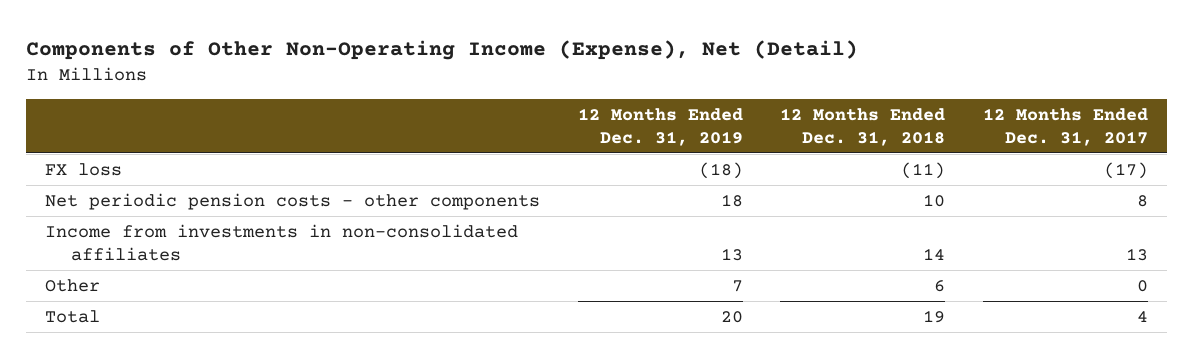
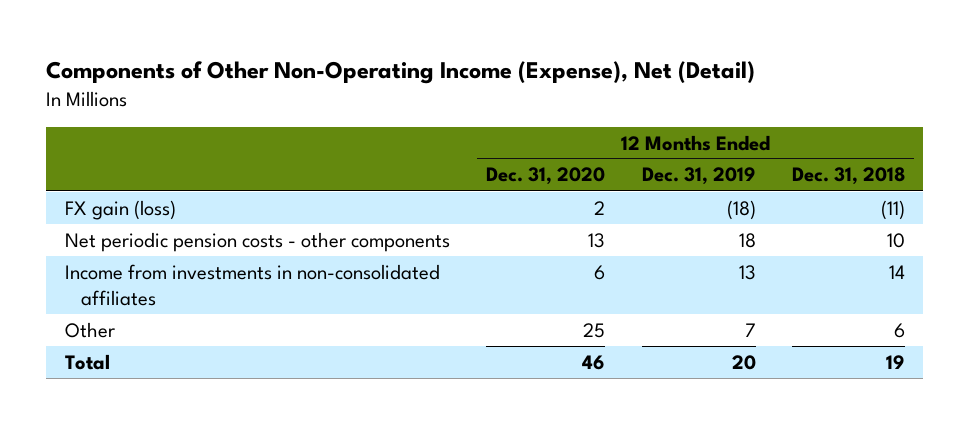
- | 12 Months Ended Dec. 31, 2019 | 12 Months Ended Dec. 31, 2018 | 12 Months Ended Dec. 31, 2017
+ | 12 Months Ended Dec. 31, 2020 | 12 Months Ended Dec. 31, 2019 | 12 Months Ended Dec. 31, 2018
- FX loss | (18) | (11) | (17)
+ FX gain (loss) | 2 | (18) | (11)

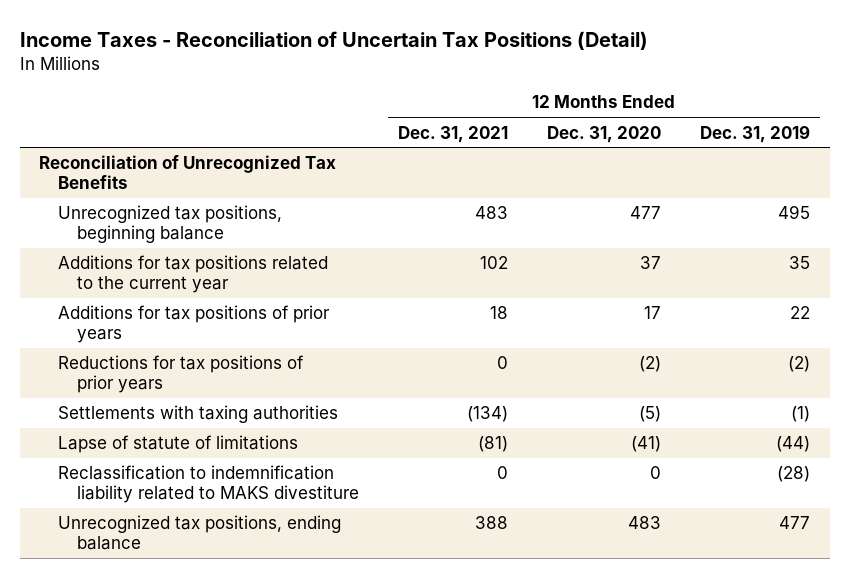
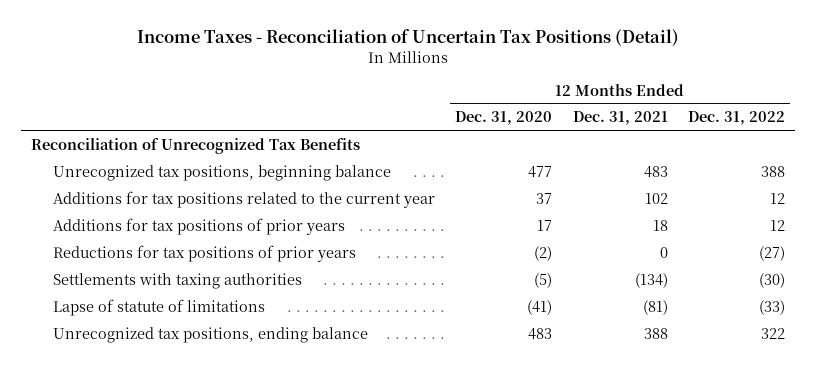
- | 12 Months Ended Dec. 31, 2021 | 12 Months Ended Dec. 31, 2020 | 12 Months Ended Dec. 31, 2019
+ | 12 Months Ended Dec. 31, 2020 | 12 Months Ended Dec. 31, 2021 | 12 Months Ended Dec. 31, 2022
- Reclassification to indemnification liability related to MAKS divestiture | 0 | 0 | (28)

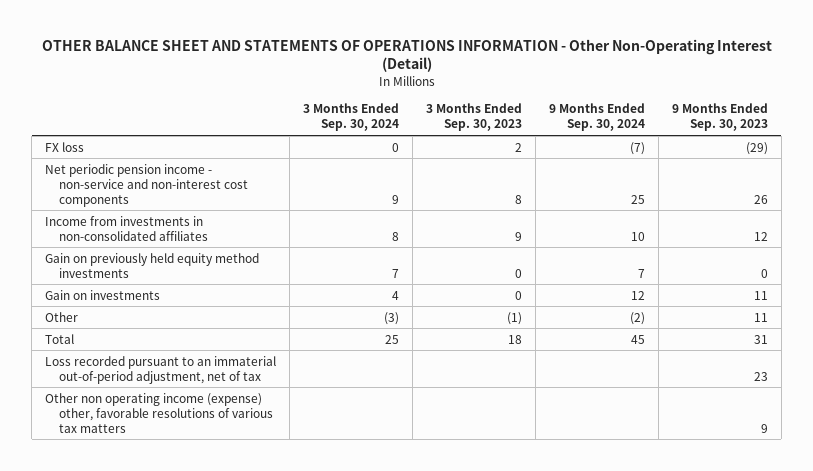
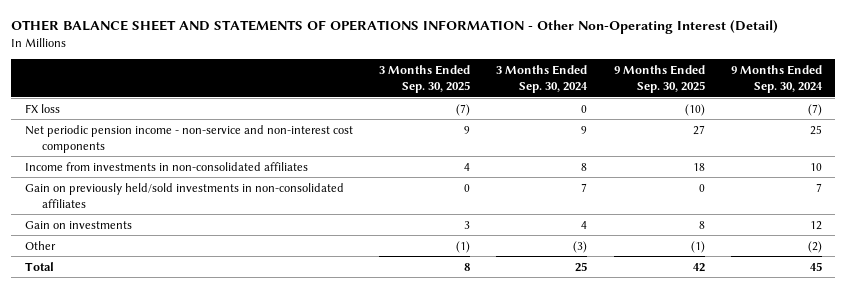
- | 3 Months Ended Sep. 30, 2024 | 3 Months Ended Sep. 30, 2023 | 9 Months Ended Sep. 30, 2024 | 9 Months Ended Sep. 30, 2023
+ | 3 Months Ended Sep. 30, 2025 | 3 Months Ended Sep. 30, 2024 | 9 Months Ended Sep. 30, 2025 | 9 Months Ended Sep. 30, 2024
- Gain on previously held equity method investments | 7 | 0 | 7 | 0
+ Gain on previously held/sold investments in non-consolidated affiliates | 0 | 7 | 0 | 7
- Loss recorded pursuant to an immaterial out-of-period adjustment, net of tax | | | | 23
- Other non operating income (expense) other, favorable resolutions of various tax matters | | | | 9

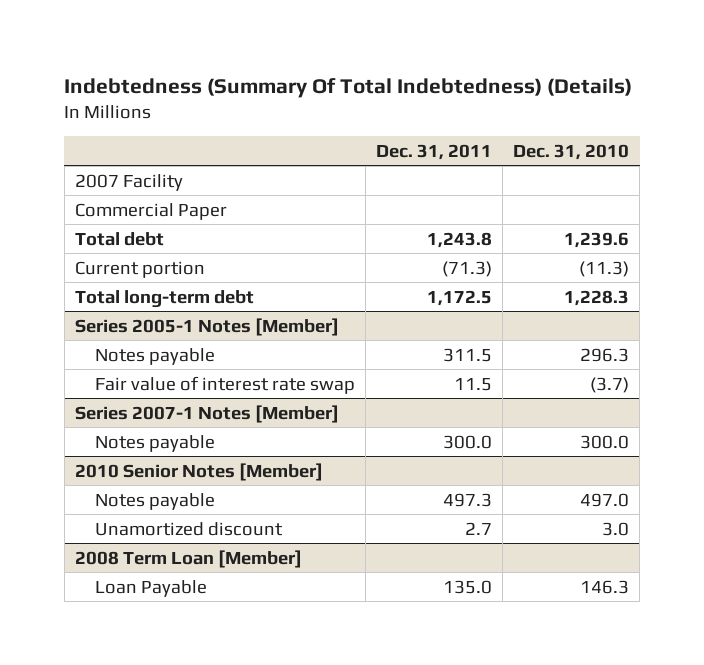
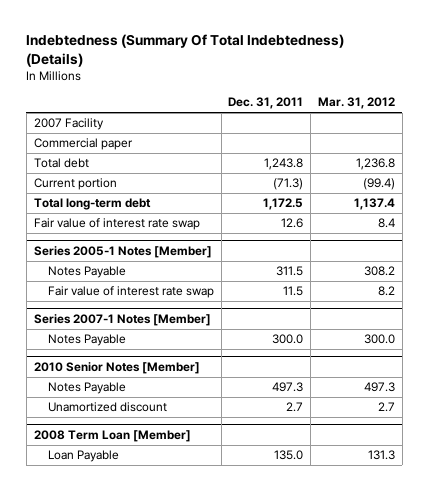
- | Dec. 31, 2011 | Dec. 31, 2010
+ | Dec. 31, 2011 | Mar. 31, 2012
- Commercial Paper
+ Commercial paper
+ Fair value of interest rate swap | 12.6 | 8.4
@ Series 2005-1 Notes [Member]
- Notes payable | 311.5 | 296.3
+ Notes Payable | 311.5 | 308.2
@ Series 2007-1 Notes [Member]
- Notes payable | 300.0 | 300.0
+ Notes Payable | 300.0 | 300.0
@ 2010 Senior Notes [Member]
- Notes payable | 497.3 | 497.0
+ Notes Payable | 497.3 | 497.3

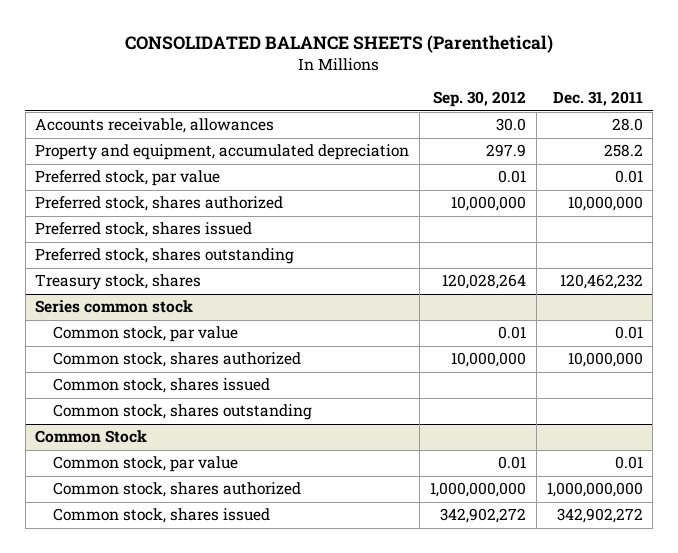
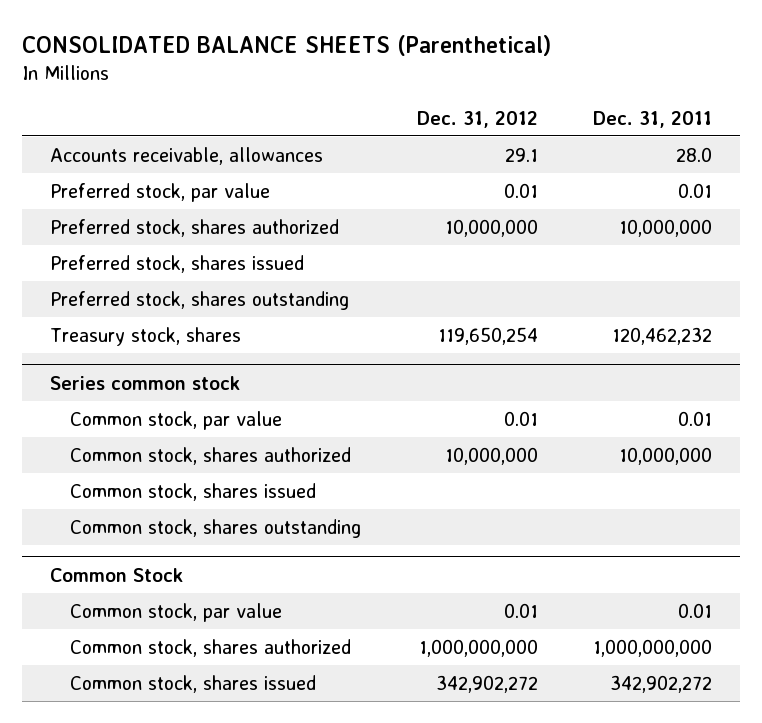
- | Sep. 30, 2012 | Dec. 31, 2011
+ | Dec. 31, 2012 | Dec. 31, 2011
- Property and equipment, accumulated depreciation | 297.9 | 258.2

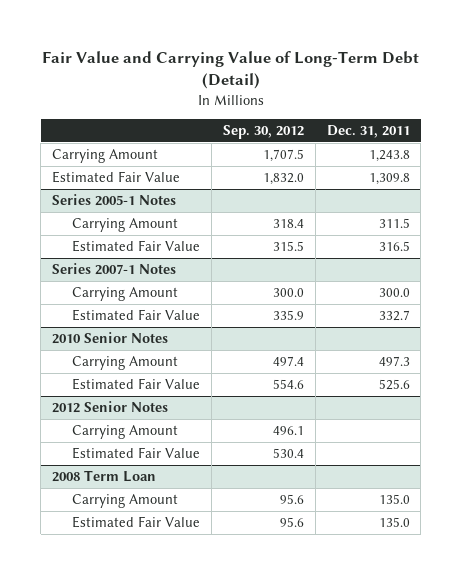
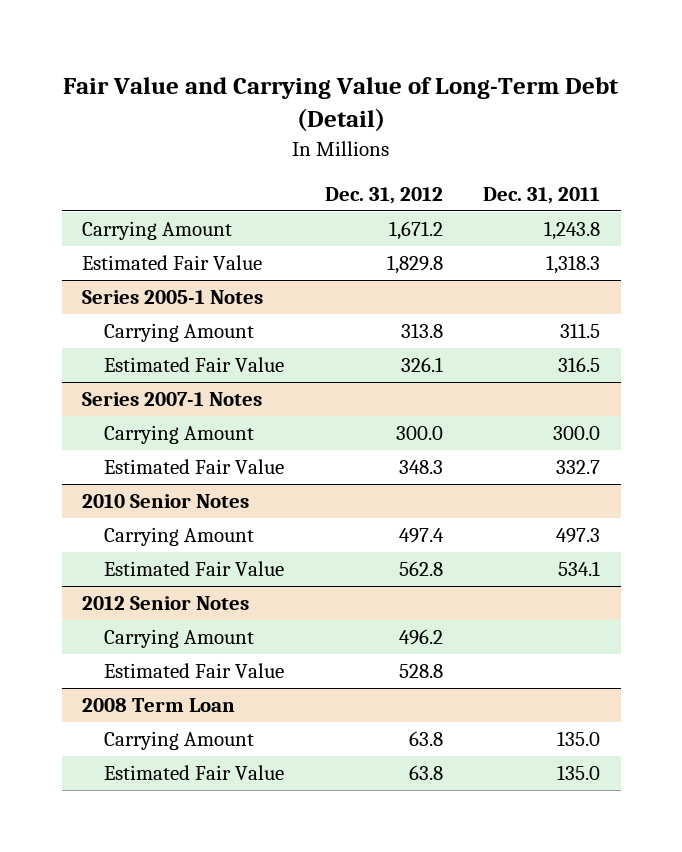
- | Sep. 30, 2012 | Dec. 31, 2011
+ | Dec. 31, 2012 | Dec. 31, 2011
- Estimated Fair Value | 1,832.0 | 1,309.8
+ Estimated Fair Value | 1,829.8 | 1,318.3
@ 2010 Senior Notes
- Estimated Fair Value | 554.6 | 525.6
+ Estimated Fair Value | 562.8 | 534.1

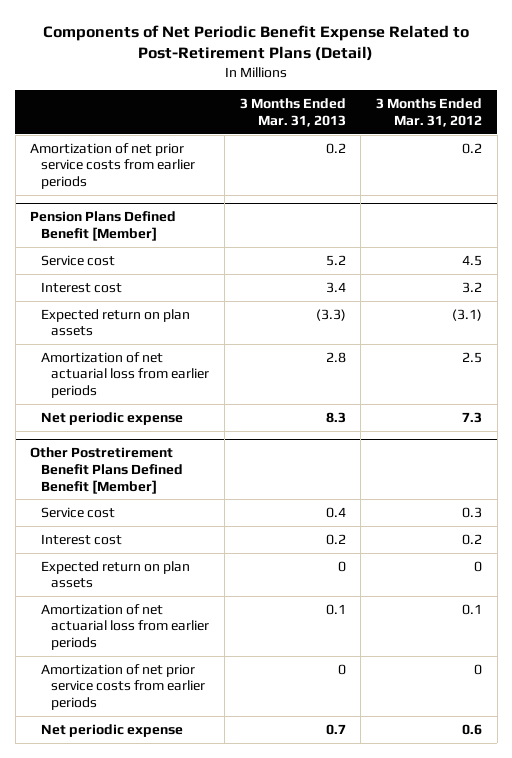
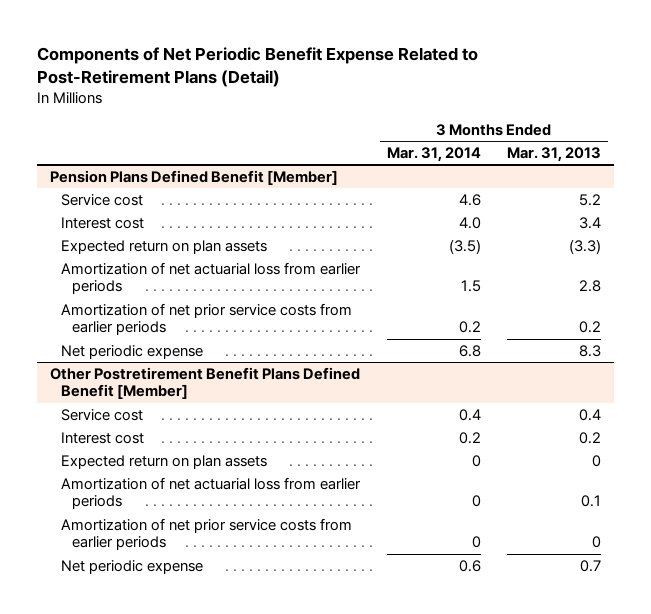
- | 3 Months Ended Mar. 31, 2013 | 3 Months Ended Mar. 31, 2012
+ | 3 Months Ended Mar. 31, 2014 | 3 Months Ended Mar. 31, 2013
- Amortization of net prior service costs from earlier periods | 0.2 | 0.2
@ Pension Plans Defined Benefit [Member]
+ Amortization of net prior service costs from earlier periods | 0.2 | 0.2

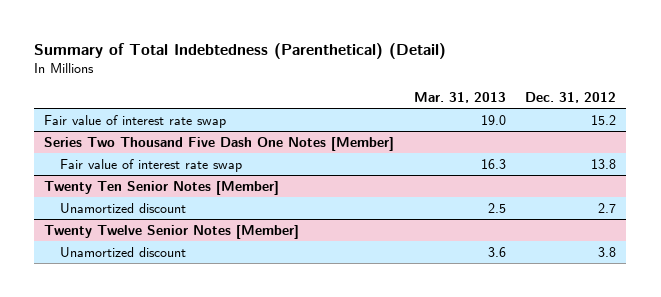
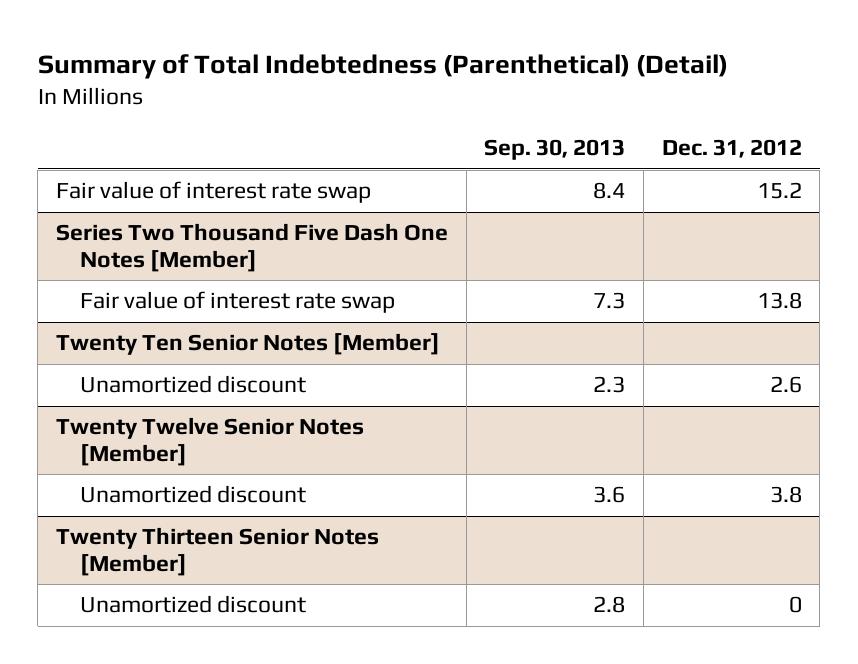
- | Mar. 31, 2013 | Dec. 31, 2012
+ | Sep. 30, 2013 | Dec. 31, 2012
@ Twenty Ten Senior Notes [Member]
- Unamortized discount | 2.5 | 2.7
+ Unamortized discount | 2.3 | 2.6
+ Twenty Thirteen Senior Notes [Member]
+ Unamortized discount | 2.8 | 0

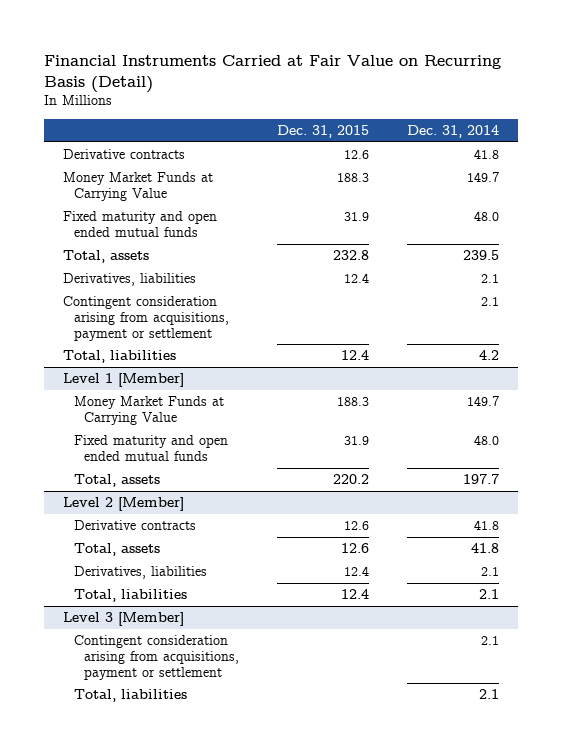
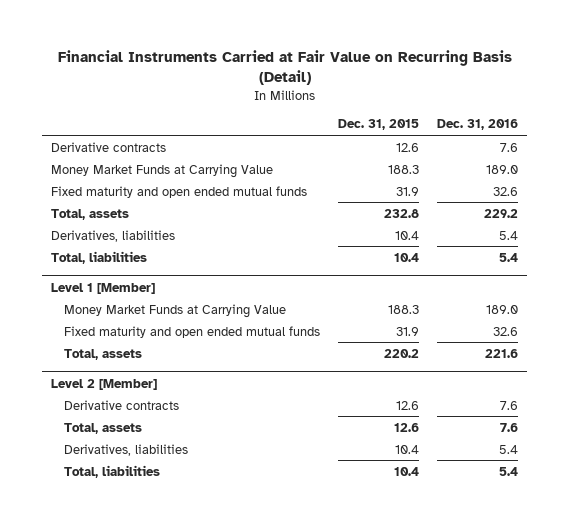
- | Dec. 31, 2015 | Dec. 31, 2014
+ | Dec. 31, 2015 | Dec. 31, 2016
- Derivatives, liabilities | 12.4 | 2.1
- Contingent consideration arising from acquisitions, payment or settlement | | 2.1
- Total, liabilities | 12.4 | 4.2
+ Derivatives, liabilities | 10.4 | 5.4
+ Total, liabilities | 10.4 | 5.4
@ Level 2 [Member]
- Derivatives, liabilities | 12.4 | 2.1
- Total, liabilities | 12.4 | 2.1
- Level 3 [Member]
- Contingent consideration arising from acquisitions, payment or settlement | | 2.1
- Total, liabilities | | 2.1
@ Level 2 [Member]
+ Derivatives, liabilities | 10.4 | 5.4
+ Total, liabilities | 10.4 | 5.4

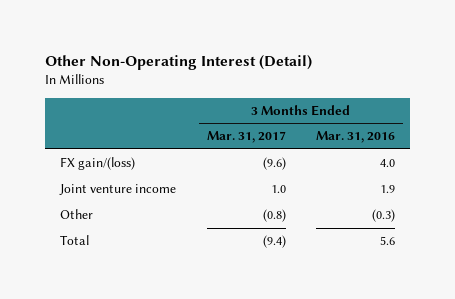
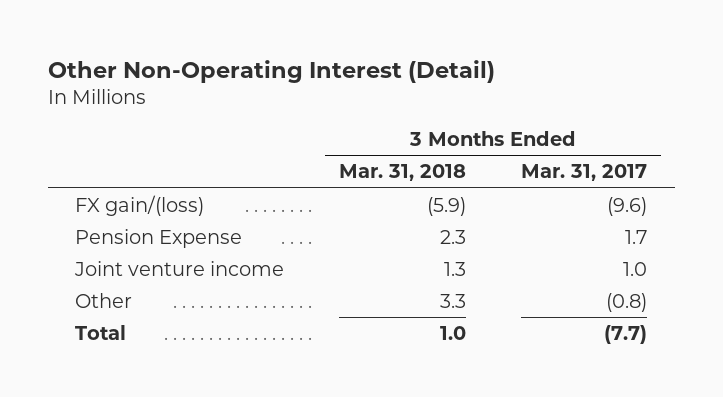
- | 3 Months Ended Mar. 31, 2017 | 3 Months Ended Mar. 31, 2016
+ | 3 Months Ended Mar. 31, 2018 | 3 Months Ended Mar. 31, 2017
+ Pension Expense | 2.3 | 1.7
- Total | (9.4) | 5.6
+ Total | 1.0 | (7.7)

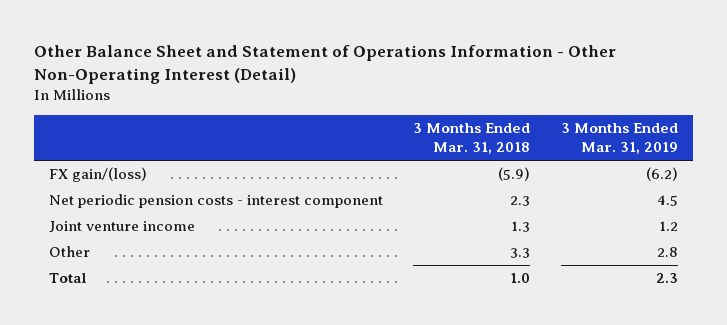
- Other Non-Operating Interest (Detail)
+ Other Balance Sheet and Statement of Operations Information - Other Non-Operating Interest (Detail)
- | 3 Months Ended Mar. 31, 2018 | 3 Months Ended Mar. 31, 2017
+ | 3 Months Ended Mar. 31, 2018 | 3 Months Ended Mar. 31, 2019
- Pension Expense | 2.3 | 1.7
+ Net periodic pension costs - interest component | 2.3 | 4.5

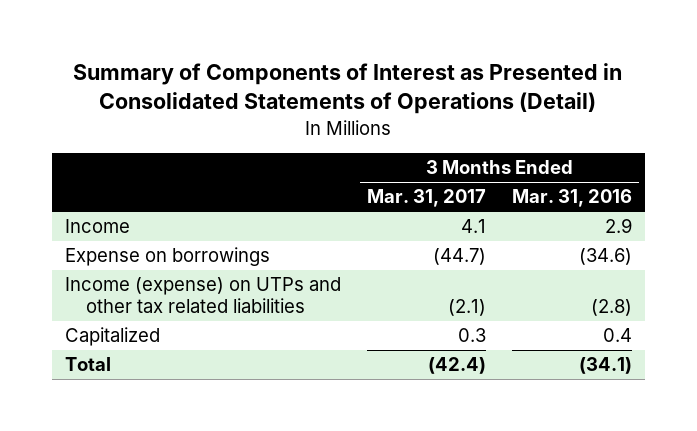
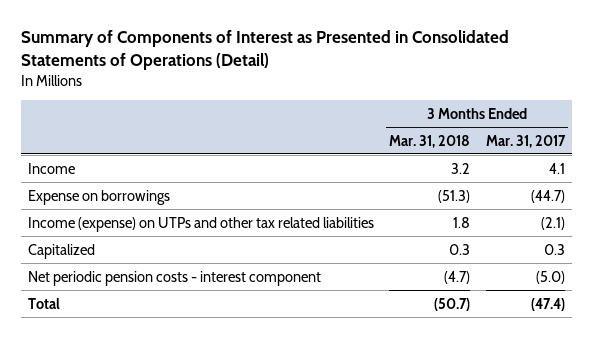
- | 3 Months Ended Mar. 31, 2017 | 3 Months Ended Mar. 31, 2016
+ | 3 Months Ended Mar. 31, 2018 | 3 Months Ended Mar. 31, 2017
- Total | (42.4) | (34.1)
+ Net periodic pension costs - interest component | (4.7) | (5.0)
+ Total | (50.7) | (47.4)

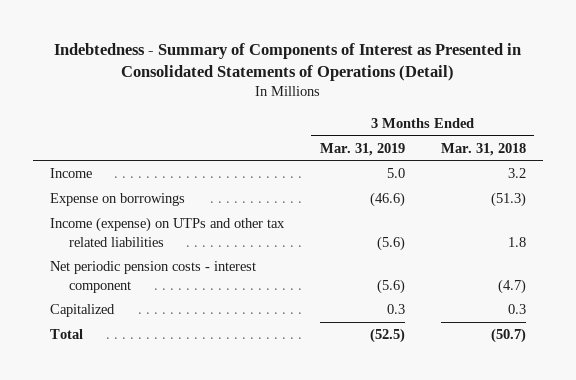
- Summary of Components of Interest as Presented in Consolidated Statements of Operations (Detail)
+ Indebtedness - Summary of Components of Interest as Presented in Consolidated Statements of Operations (Detail)
- | 3 Months Ended Mar. 31, 2018 | 3 Months Ended Mar. 31, 2017
+ | 3 Months Ended Mar. 31, 2019 | 3 Months Ended Mar. 31, 2018
moved down: Capitalized | 0.3 | 0.3

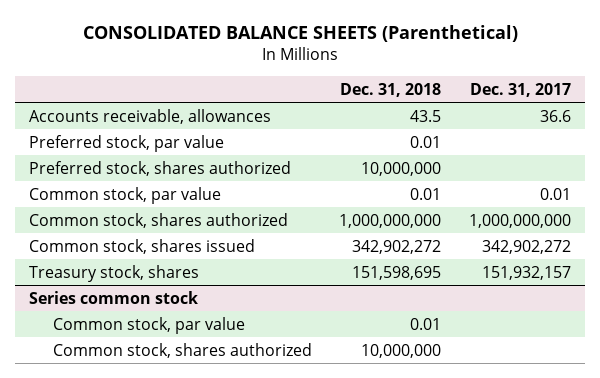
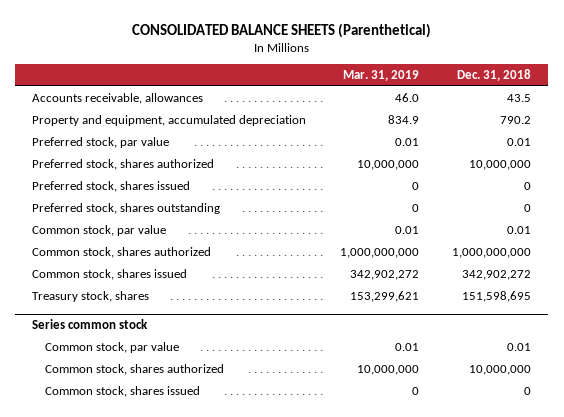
- | Dec. 31, 2018 | Dec. 31, 2017
+ | Mar. 31, 2019 | Dec. 31, 2018
+ Property and equipment, accumulated depreciation | 834.9 | 790.2
+ Preferred stock, shares issued | 0 | 0
+ Preferred stock, shares outstanding | 0 | 0
@ Series common stock
+ Common stock, shares issued | 0 | 0

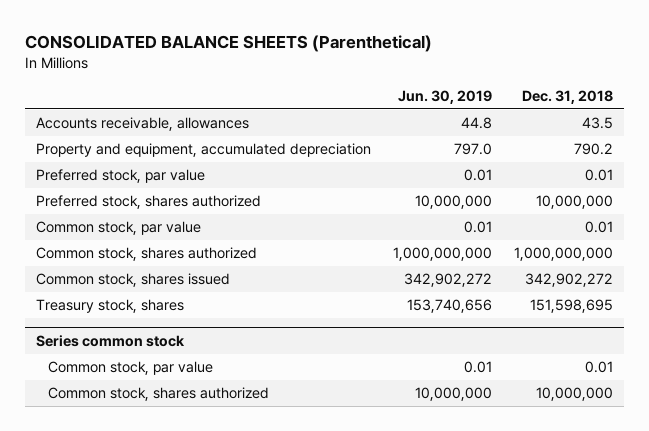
- | Mar. 31, 2019 | Dec. 31, 2018
+ | Jun. 30, 2019 | Dec. 31, 2018
- Preferred stock, shares issued | 0 | 0
- Preferred stock, shares outstanding | 0 | 0
@ Series common stock
- Common stock, shares issued | 0 | 0

